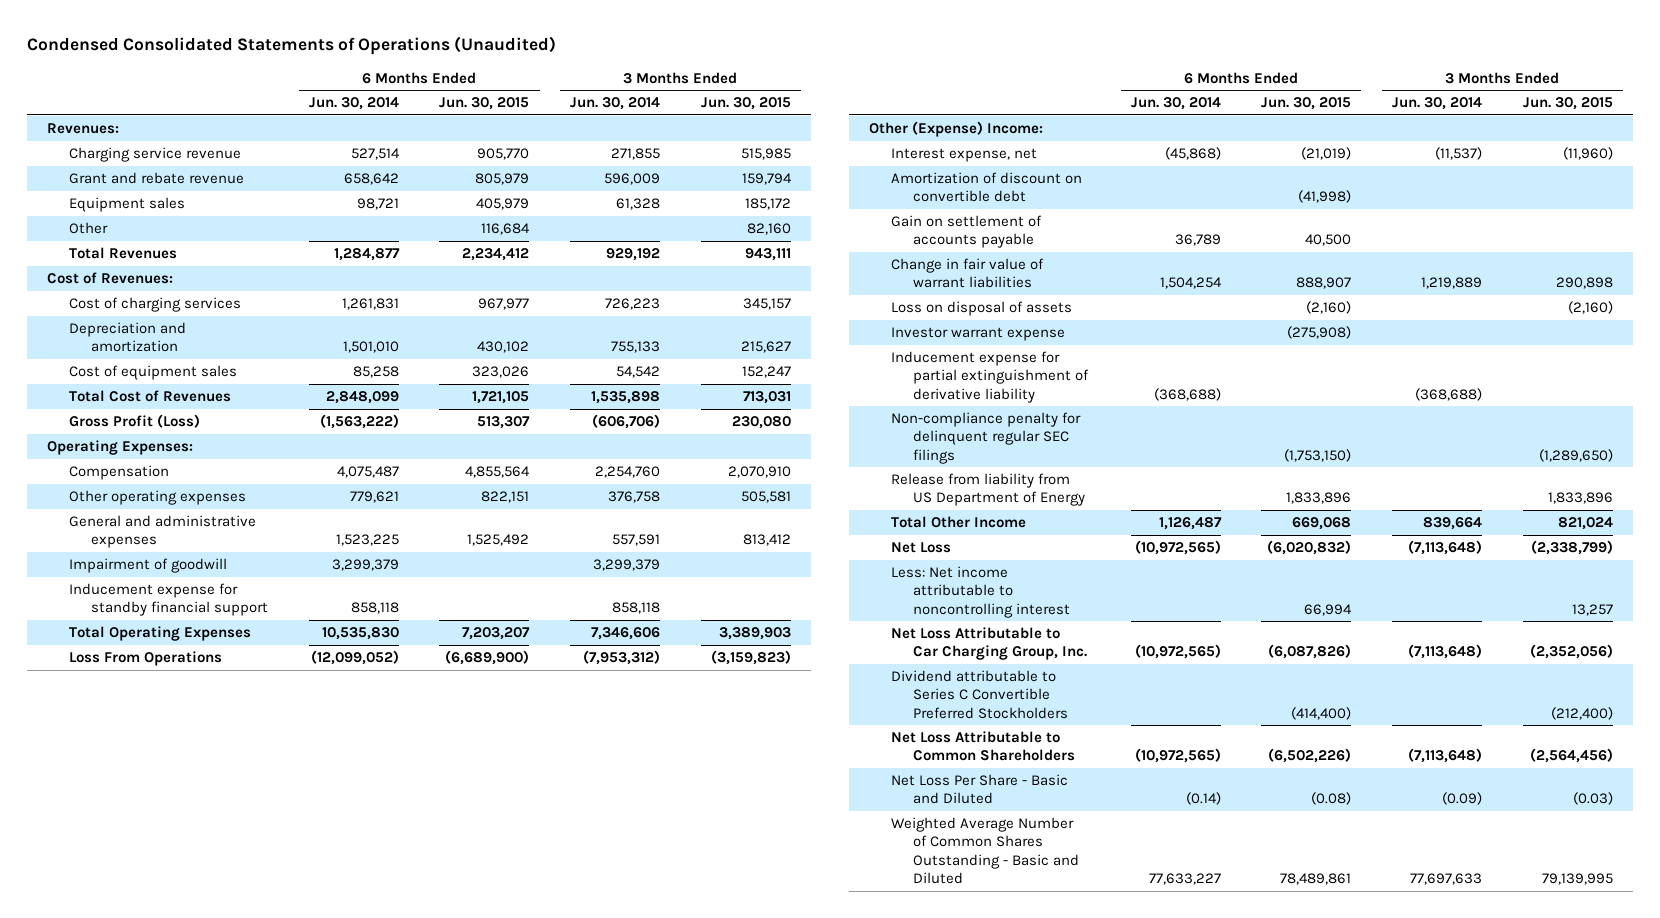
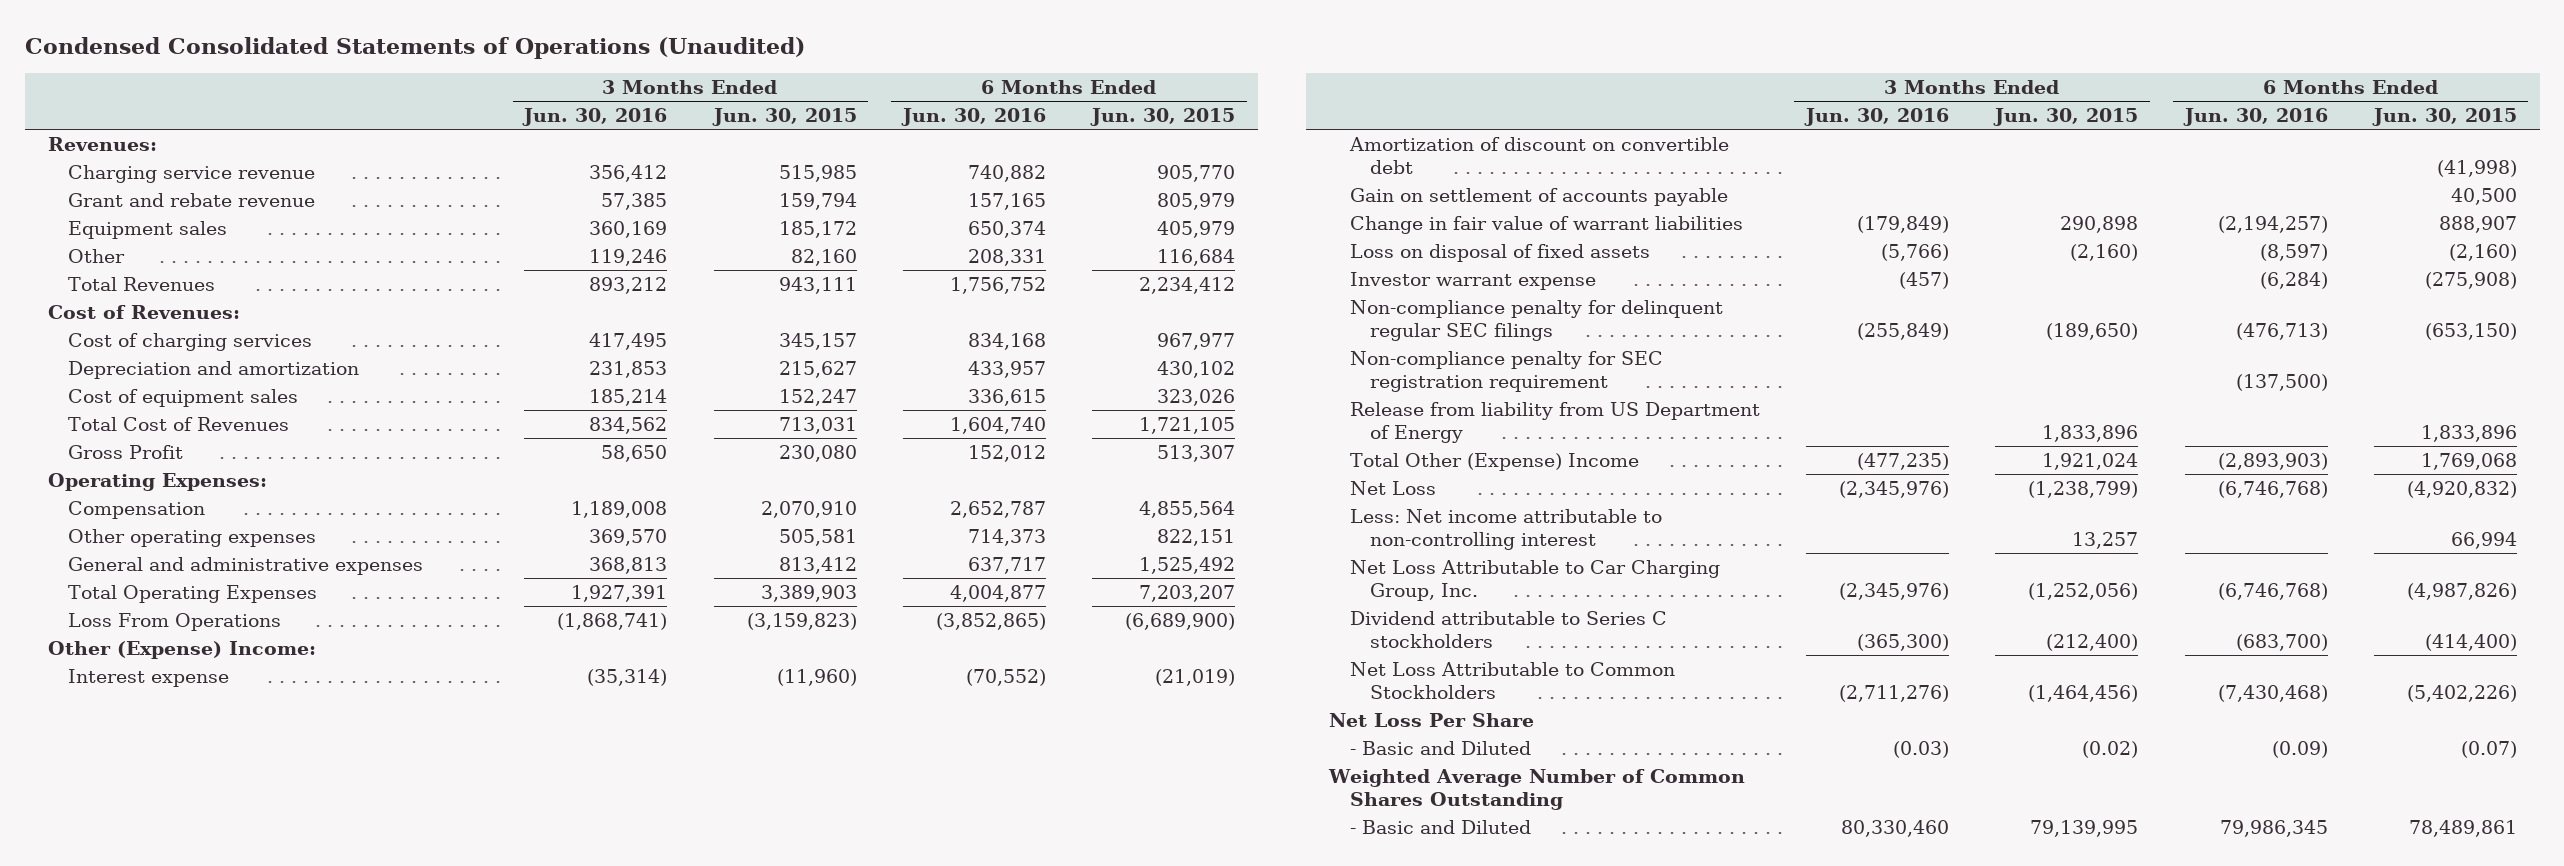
- | 6 Months Ended Jun. 30, 2014 | 6 Months Ended Jun. 30, 2015 | 3 Months Ended Jun. 30, 2014 | 3 Months Ended Jun. 30, 2015
+ | 3 Months Ended Jun. 30, 2016 | 3 Months Ended Jun. 30, 2015 | 6 Months Ended Jun. 30, 2016 | 6 Months Ended Jun. 30, 2015
- Gross Profit (Loss) | (1,563,222) | 513,307 | (606,706) | 230,080
+ Gross Profit | 58,650 | 230,080 | 152,012 | 513,307
- Impairment of goodwill | 3,299,379 | | 3,299,379 |
- Inducement expense for standby financial support | 858,118 | | 858,118 |
- Interest expense, net | (45,868) | (21,019) | (11,537) | (11,960)
+ Interest expense | (35,314) | (11,960) | (70,552) | (21,019)
- Loss on disposal of assets | | (2,160) | | (2,160)
+ Loss on disposal of fixed assets | (5,766) | (2,160) | (8,597) | (2,160)
- Inducement expense for partial extinguishment of derivative liability | (368,688) | | (368,688) |
- Non-compliance penalty for delinquent regular SEC filings | | (1,753,150) | | (1,289,650)
+ Non-compliance penalty for delinquent regular SEC filings | (255,849) | (189,650) | (476,713) | (653,150)
+ Non-compliance penalty for SEC registration requirement | | | (137,500) |
- Total Other Income | 1,126,487 | 669,068 | 839,664 | 821,024
- Net Loss | (10,972,565) | (6,020,832) | (7,113,648) | (2,338,799)
- Less: Net income attributable to noncontrolling interest | | 66,994 | | 13,257
- Net Loss Attributable to Car Charging Group, Inc. | (10,972,565) | (6,087,826) | (7,113,648) | (2,352,056)
- Dividend attributable to Series C Convertible Preferred Stockholders | | (414,400) | | (212,400)
- Net Loss Attributable to Common Shareholders | (10,972,565) | (6,502,226) | (7,113,648) | (2,564,456)
- Net Loss Per Share - Basic and Diluted | (0.14) | (0.08) | (0.09) | (0.03)
- Weighted Average Number of Common Shares Outstanding - Basic and Diluted | 77,633,227 | 78,489,861 | 77,697,633 | 79,139,995
+ Total Other (Expense) Income | (477,235) | 1,921,024 | (2,893,903) | 1,769,068
+ Net Loss | (2,345,976) | (1,238,799) | (6,746,768) | (4,920,832)
+ Less: Net income attributable to non-controlling interest | | 13,257 | | 66,994
+ Net Loss Attributable to Car Charging Group, Inc. | (2,345,976) | (1,252,056) | (6,746,768) | (4,987,826)
+ Dividend attributable to Series C stockholders | (365,300) | (212,400) | (683,700) | (414,400)
+ Net Loss Attributable to Common Stockholders | (2,711,276) | (1,464,456) | (7,430,468) | (5,402,226)
+ Net Loss Per Share
+ - Basic and Diluted | (0.03) | (0.02) | (0.09) | (0.07)
+ Weighted Average Number of Common Shares Outstanding
+ - Basic and Diluted | 80,330,460 | 79,139,995 | 79,986,345 | 78,489,861

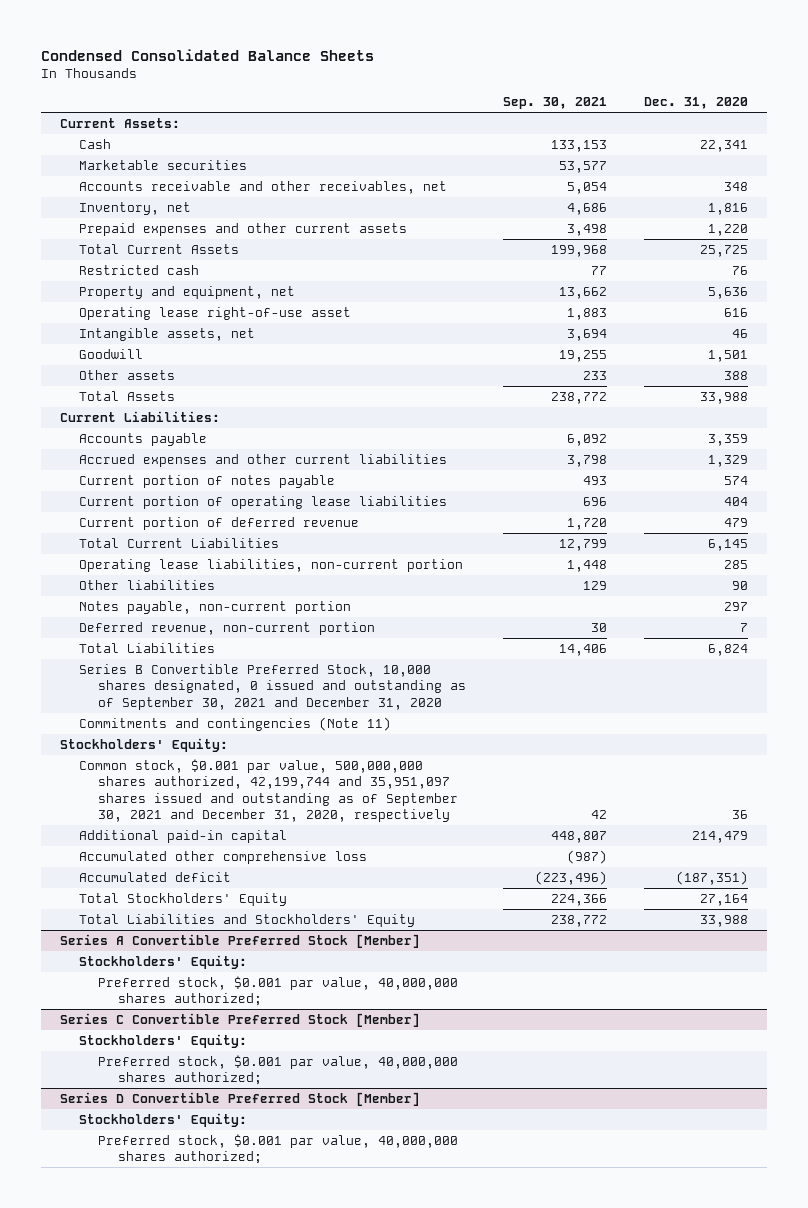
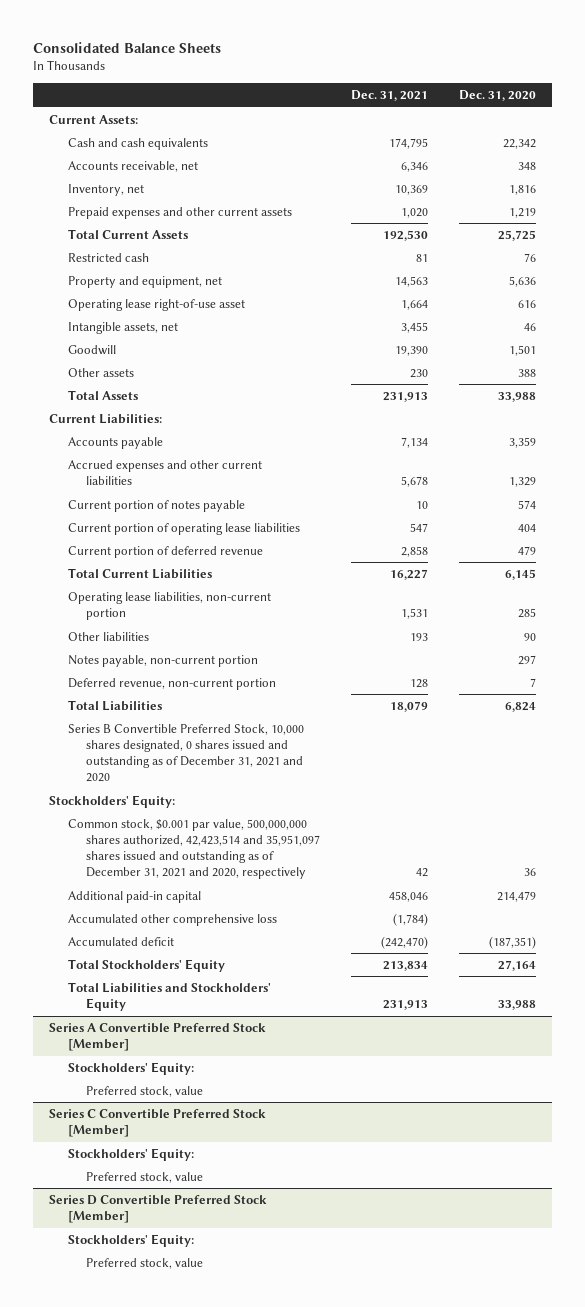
- Condensed Consolidated Balance Sheets
+ Consolidated Balance Sheets
- | Sep. 30, 2021 | Dec. 31, 2020
+ | Dec. 31, 2021 | Dec. 31, 2020
- Cash | 133,153 | 22,341
- Marketable securities | 53,577 |
- Accounts receivable and other receivables, net | 5,054 | 348
+ Cash and cash equivalents | 174,795 | 22,342
+ Accounts receivable, net | 6,346 | 348
- Prepaid expenses and other current assets | 3,498 | 1,220
+ Prepaid expenses and other current assets | 1,020 | 1,219
- Series B Convertible Preferred Stock, 10,000 shares designated, 0 issued and outstanding as of September 30, 2021 and December 31, 2020
- Commitments and contingencies (Note 11)
+ Series B Convertible Preferred Stock, 10,000 shares designated, 0 shares issued and outstanding as of December 31, 2021 and 2020
- Common stock, $0.001 par value, 500,000,000 shares authorized, 42,199,744 and 35,951,097 shares issued and outstanding as of September 30, 2021 and December 31, 2020, respectively | 42 | 36
+ Common stock, $0.001 par value, 500,000,000 shares authorized, 42,423,514 and 35,951,097 shares issued and outstanding as of December 31, 2021 and 2020, respectively | 42 | 36
@ Series A Convertible Preferred Stock [Member]
- Preferred stock, $0.001 par value, 40,000,000 shares authorized;
+ Preferred stock, value
@ Series C Convertible Preferred Stock [Member]
- Preferred stock, $0.001 par value, 40,000,000 shares authorized;
+ Preferred stock, value
@ Series D Convertible Preferred Stock [Member]
- Preferred stock, $0.001 par value, 40,000,000 shares authorized;
+ Preferred stock, value

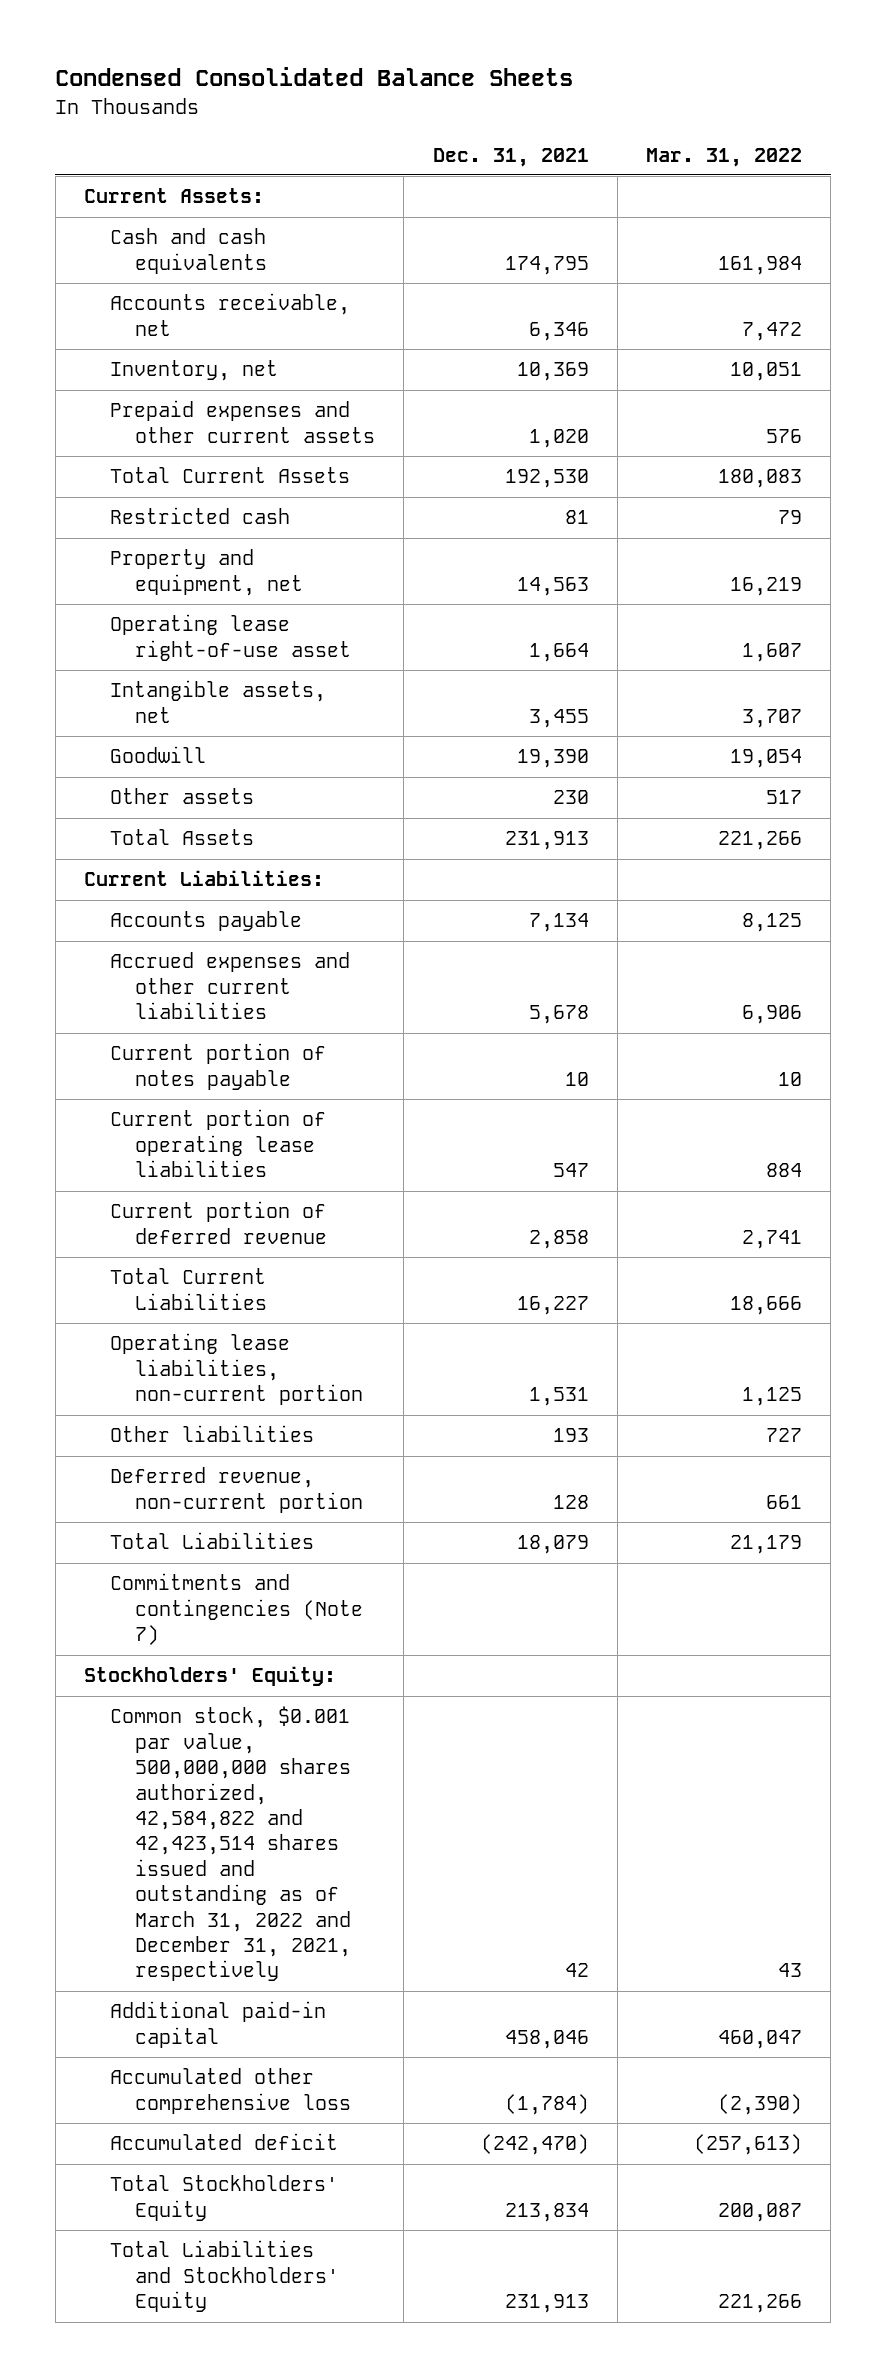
- Consolidated Balance Sheets
+ Condensed Consolidated Balance Sheets
- | Dec. 31, 2021 | Dec. 31, 2020
+ | Dec. 31, 2021 | Mar. 31, 2022
- Notes payable, non-current portion | | 297
- Series B Convertible Preferred Stock, 10,000 shares designated, 0 shares issued and outstanding as of December 31, 2021 and 2020
+ Commitments and contingencies (Note 7)
- Common stock, $0.001 par value, 500,000,000 shares authorized, 42,423,514 and 35,951,097 shares issued and outstanding as of December 31, 2021 and 2020, respectively | 42 | 36
+ Common stock, $0.001 par value, 500,000,000 shares authorized, 42,584,822 and 42,423,514 shares issued and outstanding as of March 31, 2022 and December 31, 2021, respectively | 42 | 43
- Series A Convertible Preferred Stock [Member]
- Stockholders' Equity:
- Preferred stock, value
- Series C Convertible Preferred Stock [Member]
- Stockholders' Equity:
- Preferred stock, value
- Series D Convertible Preferred Stock [Member]
- Stockholders' Equity:
- Preferred stock, value

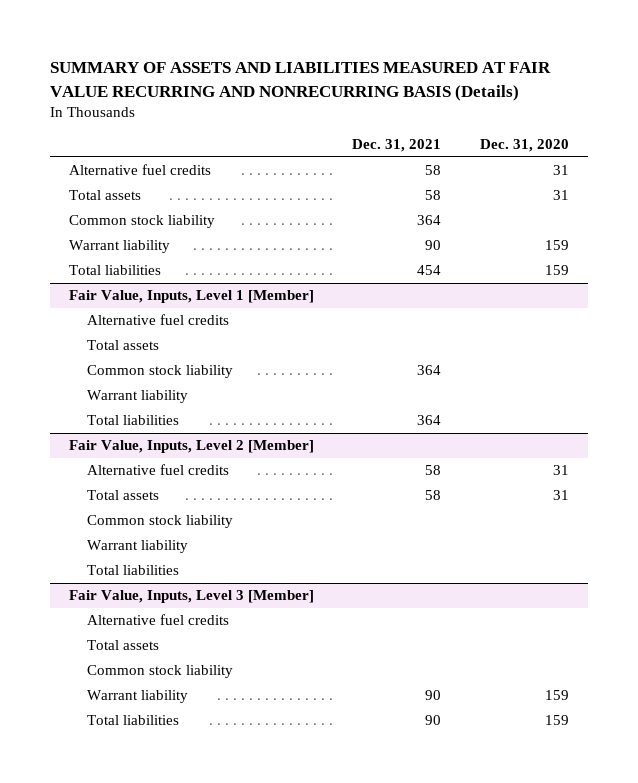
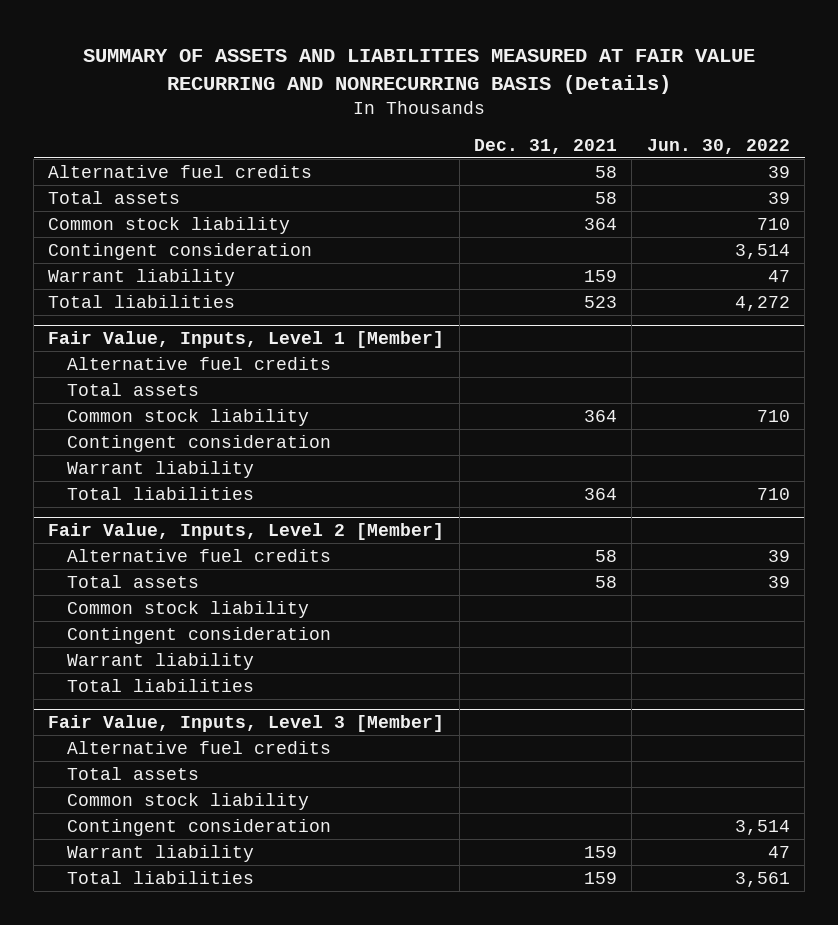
- | Dec. 31, 2021 | Dec. 31, 2020
+ | Dec. 31, 2021 | Jun. 30, 2022
- Warrant liability | 90 | 159
- Total liabilities | 454 | 159
+ Contingent consideration | | 3,514
+ Warrant liability | 159 | 47
+ Total liabilities | 523 | 4,272
@ Fair Value, Inputs, Level 1 [Member]
+ Contingent consideration
@ Fair Value, Inputs, Level 2 [Member]
+ Contingent consideration
@ Fair Value, Inputs, Level 3 [Member]
- Warrant liability | 90 | 159
- Total liabilities | 90 | 159
+ Contingent consideration | | 3,514
+ Warrant liability | 159 | 47
+ Total liabilities | 159 | 3,561

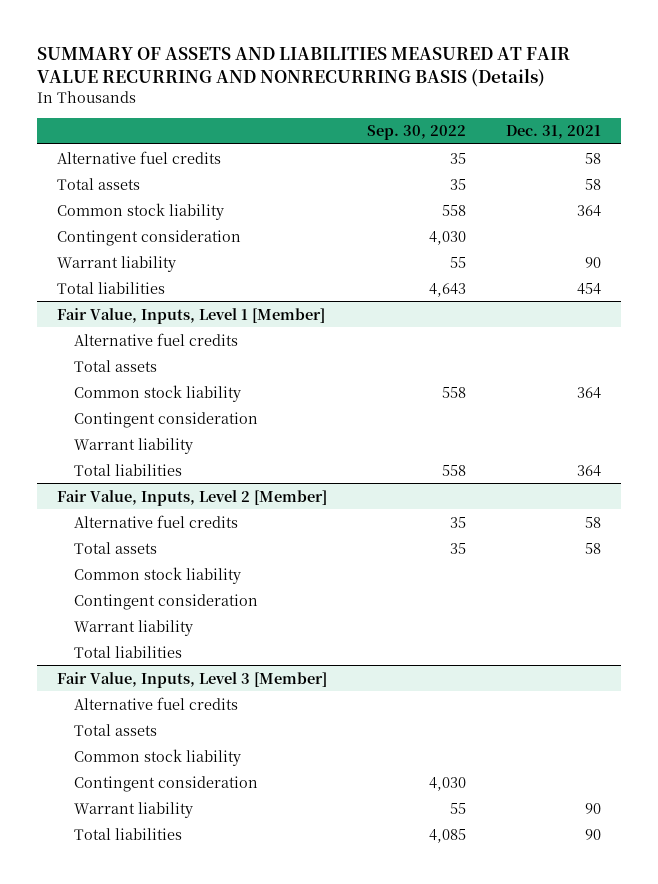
- | Dec. 31, 2021 | Jun. 30, 2022
+ | Sep. 30, 2022 | Dec. 31, 2021
- Warrant liability | 159 | 47
- Total liabilities | 523 | 4,272
+ Warrant liability | 55 | 90
+ Total liabilities | 4,643 | 454
@ Fair Value, Inputs, Level 3 [Member]
- Warrant liability | 159 | 47
- Total liabilities | 159 | 3,561
+ Warrant liability | 55 | 90
+ Total liabilities | 4,085 | 90

